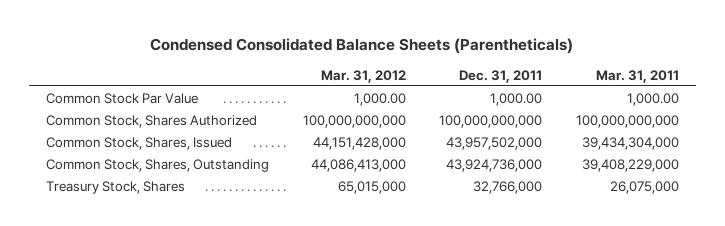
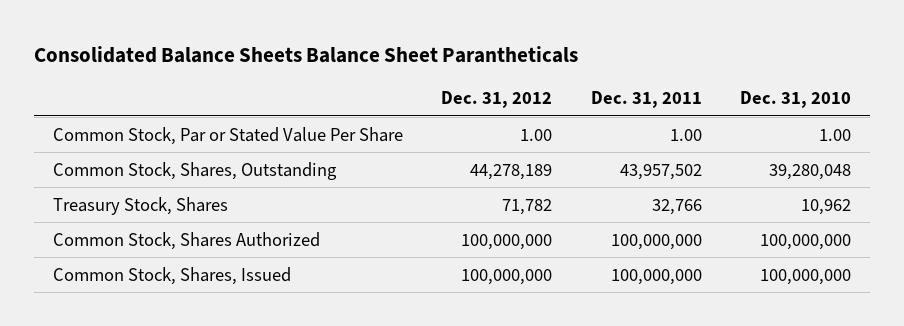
- Condensed Consolidated Balance Sheets (Parentheticals)
+ Consolidated Balance Sheets Balance Sheet Parantheticals
- | Mar. 31, 2012 | Dec. 31, 2011 | Mar. 31, 2011
+ | Dec. 31, 2012 | Dec. 31, 2011 | Dec. 31, 2010
- Common Stock Par Value | 1,000.00 | 1,000.00 | 1,000.00
- Common Stock, Shares Authorized | 100,000,000,000 | 100,000,000,000 | 100,000,000,000
- Common Stock, Shares, Issued | 44,151,428,000 | 43,957,502,000 | 39,434,304,000
- Common Stock, Shares, Outstanding | 44,086,413,000 | 43,924,736,000 | 39,408,229,000
- Treasury Stock, Shares | 65,015,000 | 32,766,000 | 26,075,000
+ Common Stock, Par or Stated Value Per Share | 1.00 | 1.00 | 1.00
+ Common Stock, Shares, Outstanding | 44,278,189 | 43,957,502 | 39,280,048
+ Treasury Stock, Shares | 71,782 | 32,766 | 10,962
+ Common Stock, Shares Authorized | 100,000,000 | 100,000,000 | 100,000,000
+ Common Stock, Shares, Issued | 100,000,000 | 100,000,000 | 100,000,000

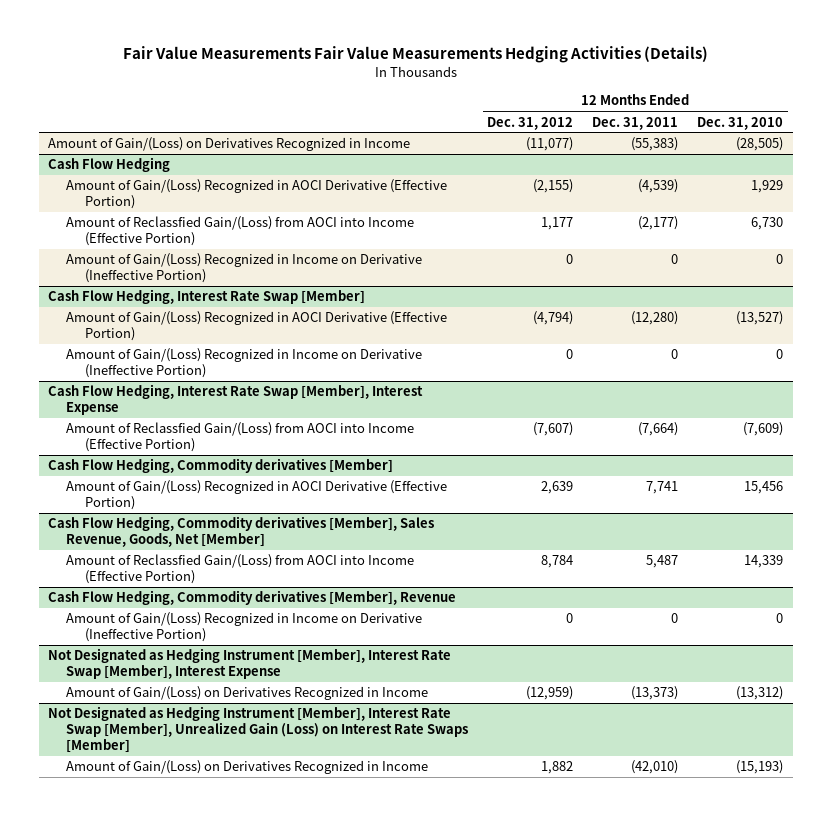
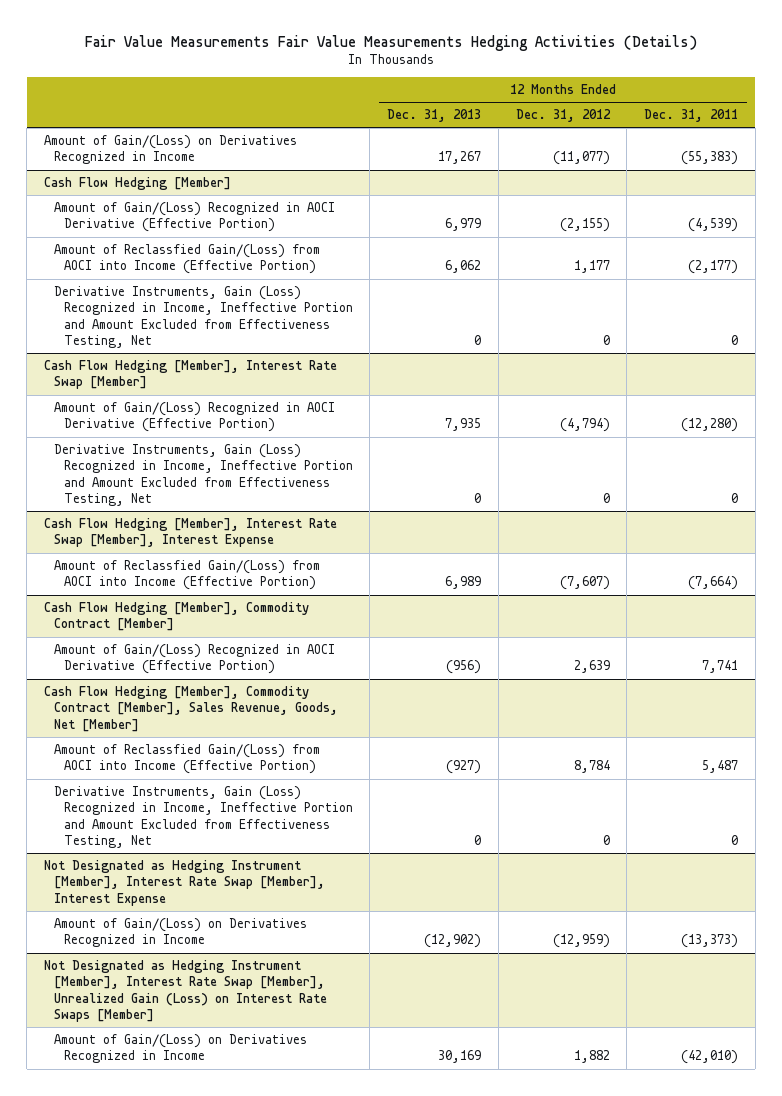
- | 12 Months Ended Dec. 31, 2012 | 12 Months Ended Dec. 31, 2011 | 12 Months Ended Dec. 31, 2010
+ | 12 Months Ended Dec. 31, 2013 | 12 Months Ended Dec. 31, 2012 | 12 Months Ended Dec. 31, 2011
- Cash Flow Hedging
+ Cash Flow Hedging [Member]
- Amount of Gain/(Loss) Recognized in Income on Derivative (Ineffective Portion) | 0 | 0 | 0
- Cash Flow Hedging, Interest Rate Swap [Member]
+ Derivative Instruments, Gain (Loss) Recognized in Income, Ineffective Portion and Amount Excluded from Effectiveness Testing, Net | 0 | 0 | 0
+ Cash Flow Hedging [Member], Interest Rate Swap [Member]
- Amount of Gain/(Loss) Recognized in Income on Derivative (Ineffective Portion) | 0 | 0 | 0
- Cash Flow Hedging, Interest Rate Swap [Member], Interest Expense
+ Derivative Instruments, Gain (Loss) Recognized in Income, Ineffective Portion and Amount Excluded from Effectiveness Testing, Net | 0 | 0 | 0
+ Cash Flow Hedging [Member], Interest Rate Swap [Member], Interest Expense
- Cash Flow Hedging, Commodity derivatives [Member]
+ Cash Flow Hedging [Member], Commodity Contract [Member]
- Cash Flow Hedging, Commodity derivatives [Member], Sales Revenue, Goods, Net [Member]
+ Cash Flow Hedging [Member], Commodity Contract [Member], Sales Revenue, Goods, Net [Member]
- Cash Flow Hedging, Commodity derivatives [Member], Revenue
- Amount of Gain/(Loss) Recognized in Income on Derivative (Ineffective Portion) | 0 | 0 | 0
+ Derivative Instruments, Gain (Loss) Recognized in Income, Ineffective Portion and Amount Excluded from Effectiveness Testing, Net | 0 | 0 | 0

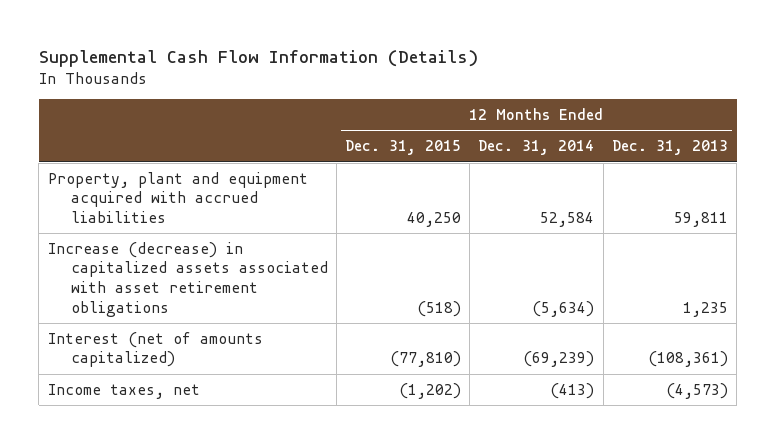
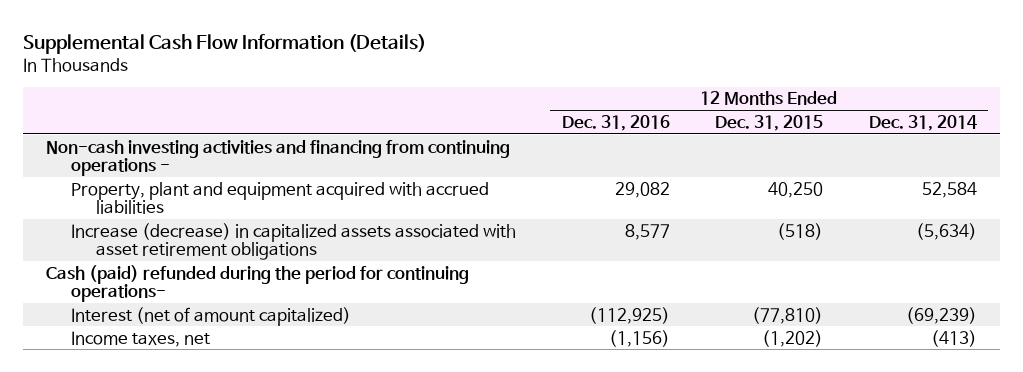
- | 12 Months Ended Dec. 31, 2015 | 12 Months Ended Dec. 31, 2014 | 12 Months Ended Dec. 31, 2013
+ | 12 Months Ended Dec. 31, 2016 | 12 Months Ended Dec. 31, 2015 | 12 Months Ended Dec. 31, 2014
+ Non-cash investing activities and financing from continuing operations -
- Interest (net of amounts capitalized) | (77,810) | (69,239) | (108,361)
+ Cash (paid) refunded during the period for continuing operations-
+ Interest (net of amount capitalized) | (112,925) | (77,810) | (69,239)

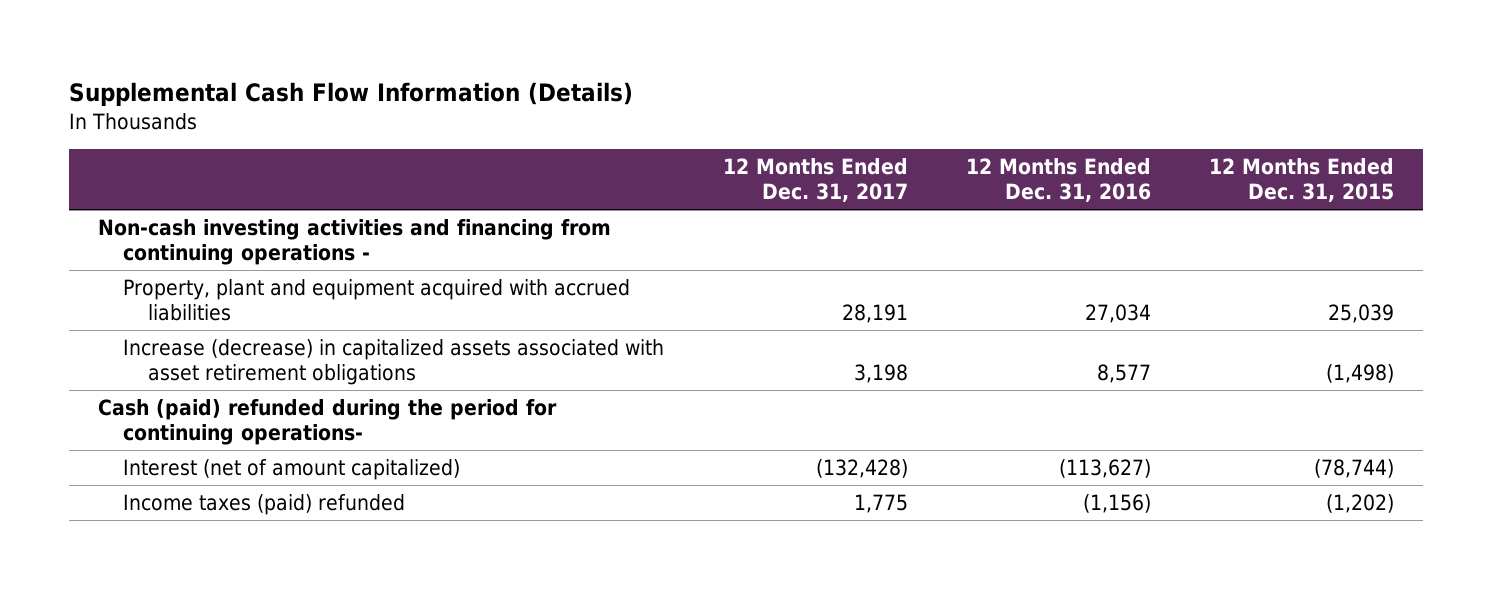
- | 12 Months Ended Dec. 31, 2016 | 12 Months Ended Dec. 31, 2015 | 12 Months Ended Dec. 31, 2014
+ | 12 Months Ended Dec. 31, 2017 | 12 Months Ended Dec. 31, 2016 | 12 Months Ended Dec. 31, 2015
- Property, plant and equipment acquired with accrued liabilities | 29,082 | 40,250 | 52,584
- Increase (decrease) in capitalized assets associated with asset retirement obligations | 8,577 | (518) | (5,634)
+ Property, plant and equipment acquired with accrued liabilities | 28,191 | 27,034 | 25,039
+ Increase (decrease) in capitalized assets associated with asset retirement obligations | 3,198 | 8,577 | (1,498)
- Interest (net of amount capitalized) | (112,925) | (77,810) | (69,239)
- Income taxes, net | (1,156) | (1,202) | (413)
+ Interest (net of amount capitalized) | (132,428) | (113,627) | (78,744)
+ Income taxes (paid) refunded | 1,775 | (1,156) | (1,202)

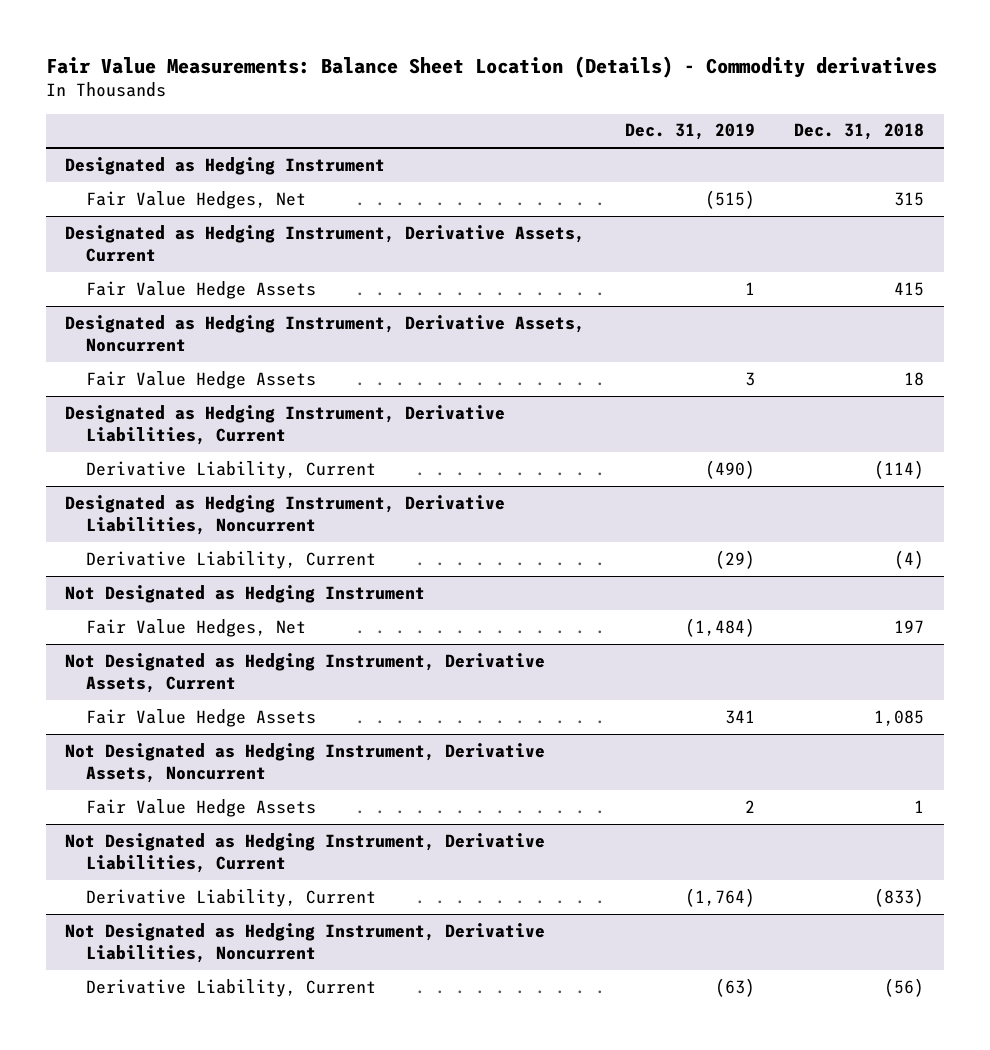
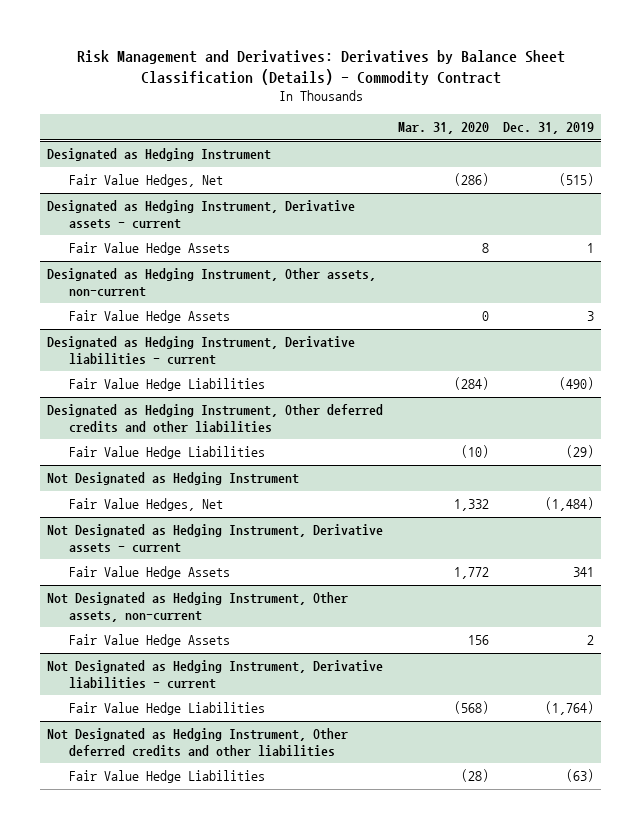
- Fair Value Measurements: Balance Sheet Location (Details) - Commodity derivatives
+ Risk Management and Derivatives: Derivatives by Balance Sheet Classification (Details) - Commodity Contract
- | Dec. 31, 2019 | Dec. 31, 2018
+ | Mar. 31, 2020 | Dec. 31, 2019
- Designated as Hedging Instrument, Derivative Assets, Current
+ Designated as Hedging Instrument, Derivative assets - current
- Designated as Hedging Instrument, Derivative Assets, Noncurrent
+ Designated as Hedging Instrument, Other assets, non-current
- Designated as Hedging Instrument, Derivative Liabilities, Current
- Derivative Liability, Current | (490) | (114)
- Designated as Hedging Instrument, Derivative Liabilities, Noncurrent
- Derivative Liability, Current | (29) | (4)
+ Designated as Hedging Instrument, Derivative liabilities - current
+ Fair Value Hedge Liabilities | (284) | (490)
+ Designated as Hedging Instrument, Other deferred credits and other liabilities
+ Fair Value Hedge Liabilities | (10) | (29)
- Not Designated as Hedging Instrument, Derivative Assets, Current
+ Not Designated as Hedging Instrument, Derivative assets - current
- Not Designated as Hedging Instrument, Derivative Assets, Noncurrent
+ Not Designated as Hedging Instrument, Other assets, non-current
- Not Designated as Hedging Instrument, Derivative Liabilities, Current
- Derivative Liability, Current | (1,764) | (833)
- Not Designated as Hedging Instrument, Derivative Liabilities, Noncurrent
- Derivative Liability, Current | (63) | (56)
+ Not Designated as Hedging Instrument, Derivative liabilities - current
+ Fair Value Hedge Liabilities | (568) | (1,764)
+ Not Designated as Hedging Instrument, Other deferred credits and other liabilities
+ Fair Value Hedge Liabilities | (28) | (63)

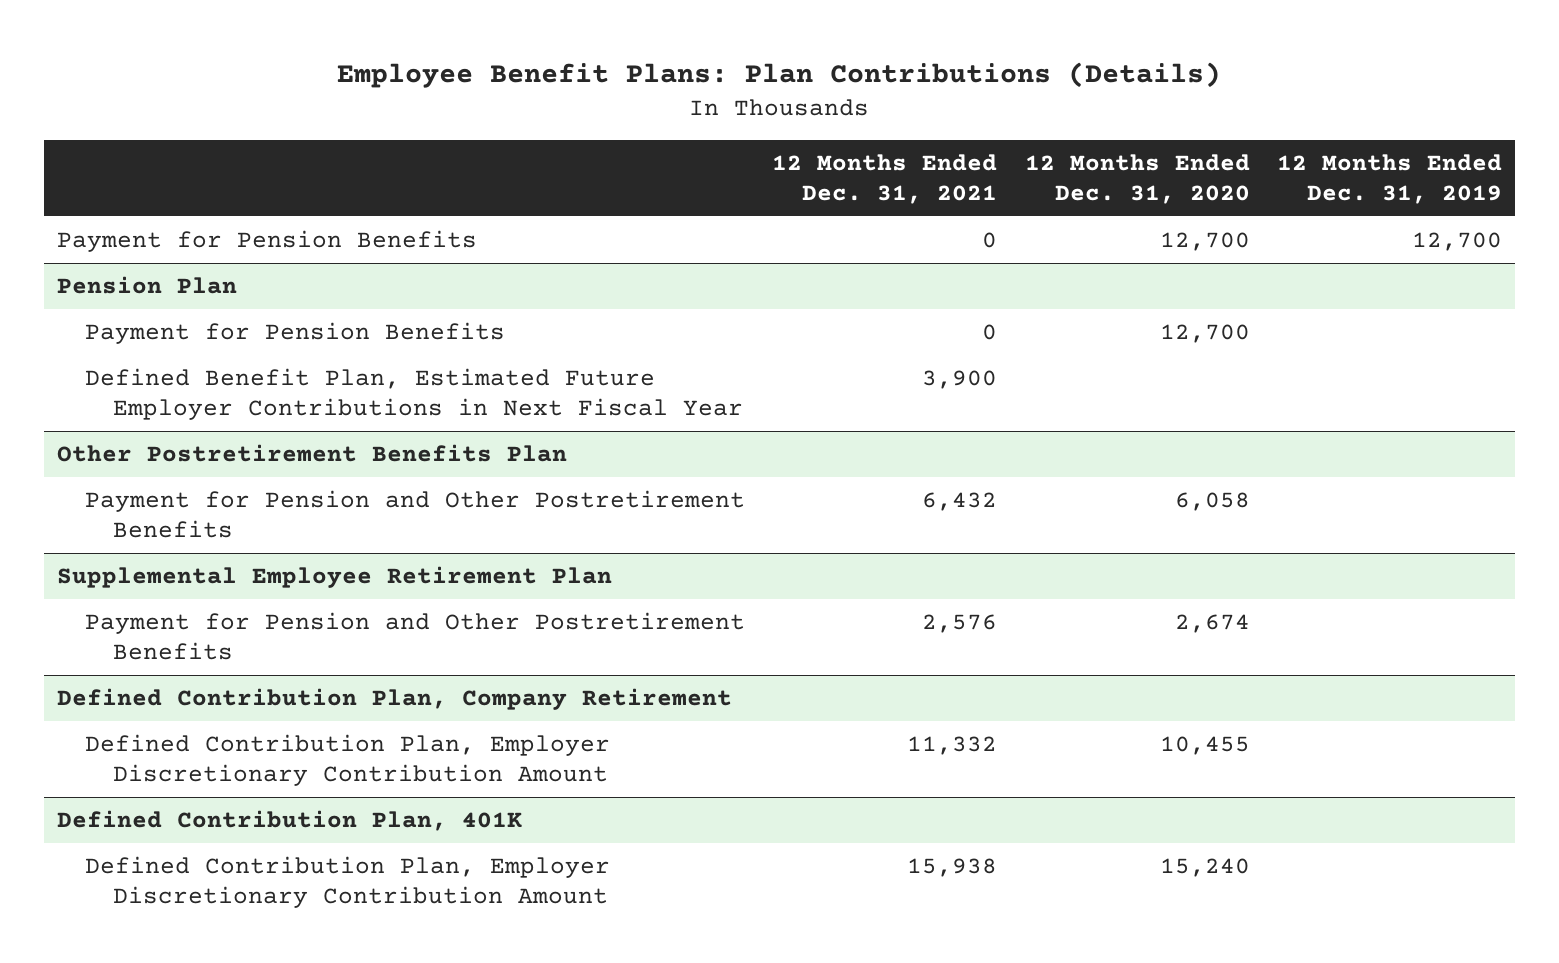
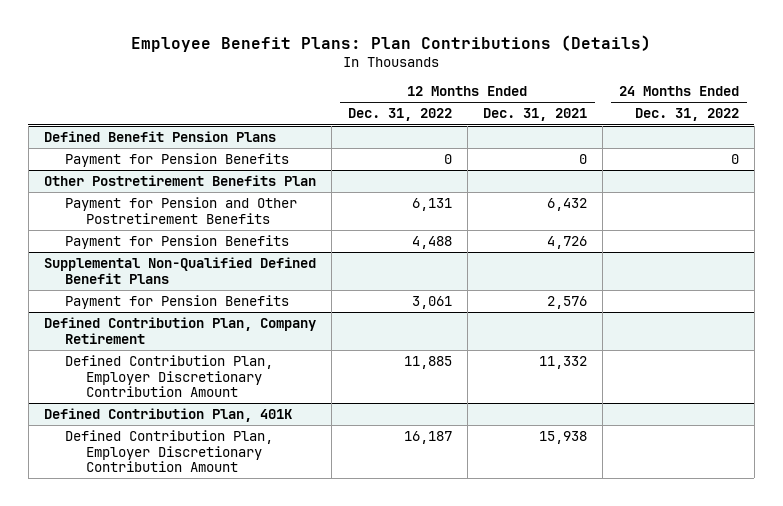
- | 12 Months Ended Dec. 31, 2021 | 12 Months Ended Dec. 31, 2020 | 12 Months Ended Dec. 31, 2019
+ | 12 Months Ended Dec. 31, 2022 | 12 Months Ended Dec. 31, 2021 | 24 Months Ended Dec. 31, 2022
- Payment for Pension Benefits | 0 | 12,700 | 12,700
- Pension Plan
+ Defined Benefit Pension Plans
- Defined Benefit Plan, Estimated Future Employer Contributions in Next Fiscal Year | 3,900 | |
- Supplemental Employee Retirement Plan
- Payment for Pension and Other Postretirement Benefits | 2,576 | 2,674 |
@ Other Postretirement Benefits Plan
+ Payment for Pension Benefits | 4,488 | 4,726 |
+ Supplemental Non-Qualified Defined Benefit Plans
+ Payment for Pension Benefits | 3,061 | 2,576 |

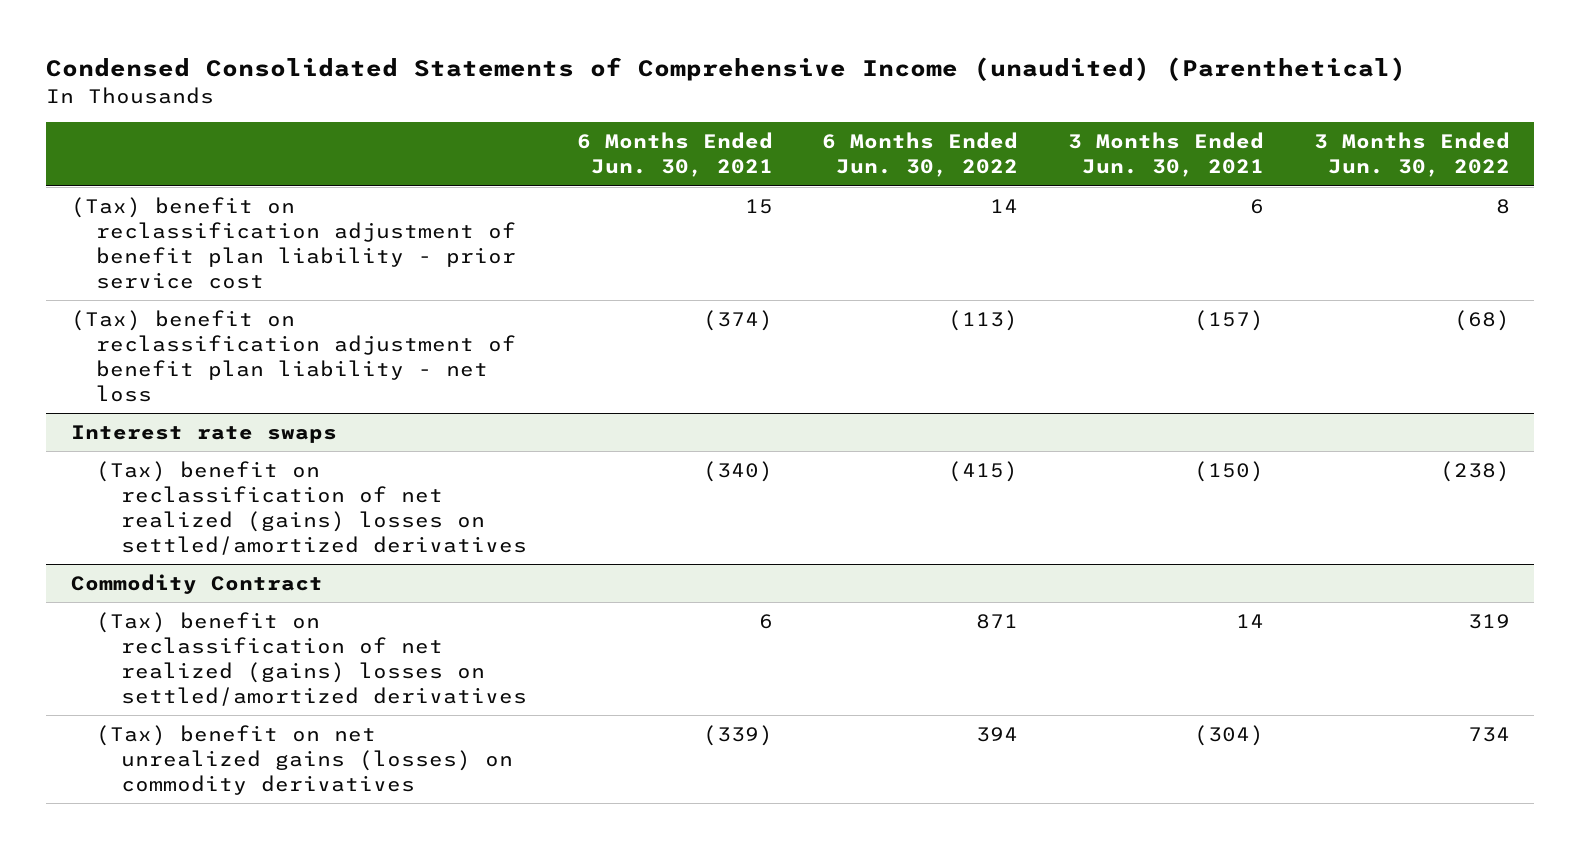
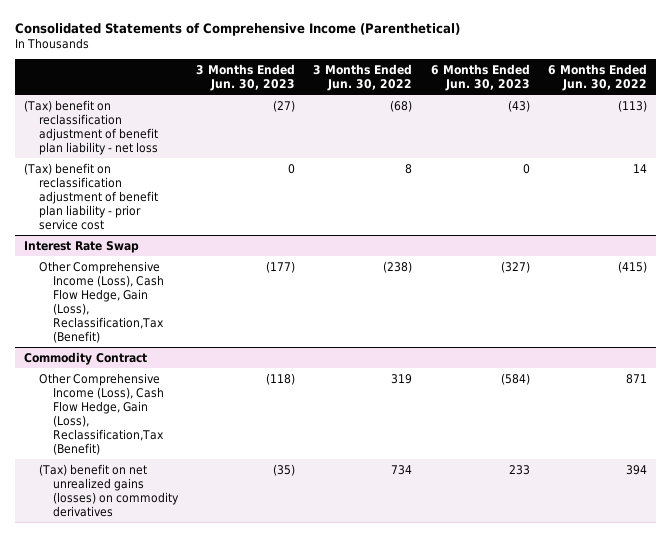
- Condensed Consolidated Statements of Comprehensive Income (unaudited) (Parenthetical)
+ Consolidated Statements of Comprehensive Income (Parenthetical)
- | 6 Months Ended Jun. 30, 2021 | 6 Months Ended Jun. 30, 2022 | 3 Months Ended Jun. 30, 2021 | 3 Months Ended Jun. 30, 2022
+ | 3 Months Ended Jun. 30, 2023 | 3 Months Ended Jun. 30, 2022 | 6 Months Ended Jun. 30, 2023 | 6 Months Ended Jun. 30, 2022
- Interest rate swaps
- (Tax) benefit on reclassification of net realized (gains) losses on settled/amortized derivatives | (340) | (415) | (150) | (238)
moved down: (Tax) benefit on reclassification adjustment of benefit plan liability - prior service cost | 0 | 8 | 0 | 14
+ Interest Rate Swap
+ Other Comprehensive Income (Loss), Cash Flow Hedge, Gain (Loss), Reclassification,Tax (Benefit) | (177) | (238) | (327) | (415)
@ Commodity Contract
- (Tax) benefit on reclassification of net realized (gains) losses on settled/amortized derivatives | 6 | 871 | 14 | 319
+ Other Comprehensive Income (Loss), Cash Flow Hedge, Gain (Loss), Reclassification,Tax (Benefit) | (118) | 319 | (584) | 871

